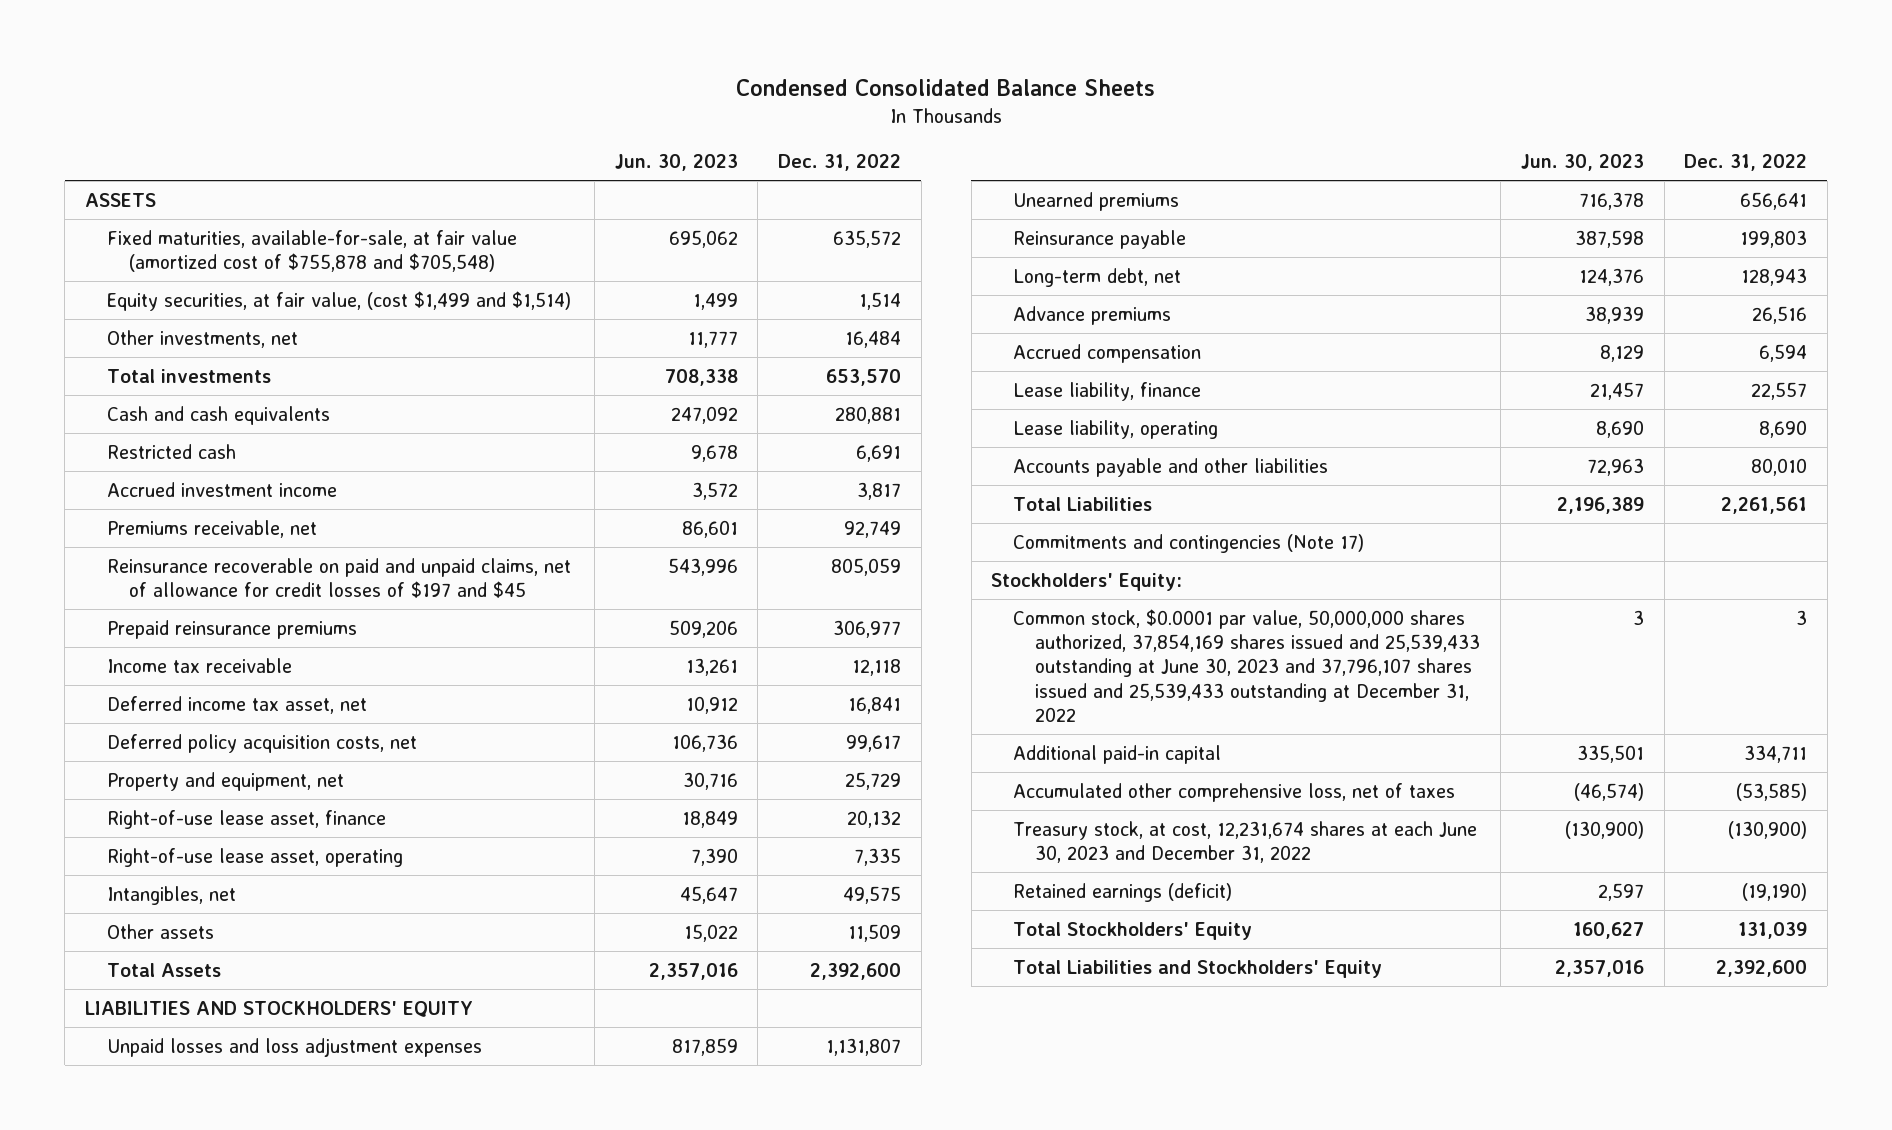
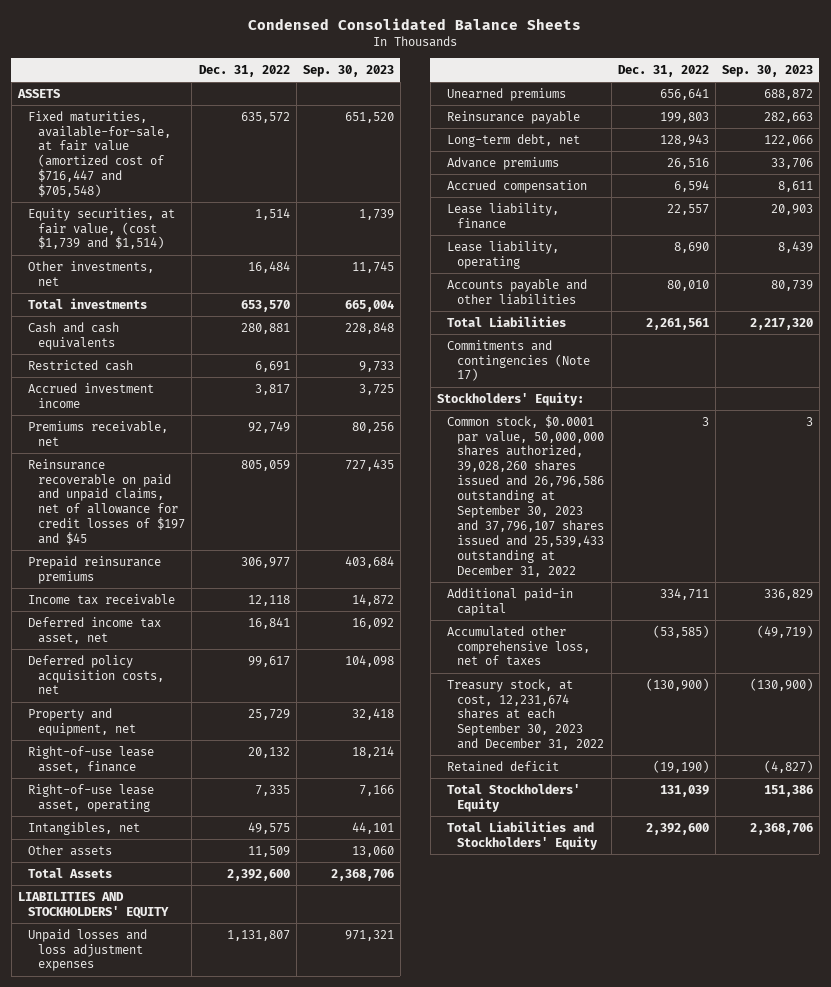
- | Jun. 30, 2023 | Dec. 31, 2022
+ | Dec. 31, 2022 | Sep. 30, 2023
- Fixed maturities, available-for-sale, at fair value (amortized cost of $755,878 and $705,548) | 695,062 | 635,572
- Equity securities, at fair value, (cost $1,499 and $1,514) | 1,499 | 1,514
+ Fixed maturities, available-for-sale, at fair value (amortized cost of $716,447 and $705,548) | 635,572 | 651,520
+ Equity securities, at fair value, (cost $1,739 and $1,514) | 1,514 | 1,739
- Common stock, $0.0001 par value, 50,000,000 shares authorized, 37,854,169 shares issued and 25,539,433 outstanding at June 30, 2023 and 37,796,107 shares issued and 25,539,433 outstanding at December 31, 2022 | 3 | 3
+ Common stock, $0.0001 par value, 50,000,000 shares authorized, 39,028,260 shares issued and 26,796,586 outstanding at September 30, 2023 and 37,796,107 shares issued and 25,539,433 outstanding at December 31, 2022 | 3 | 3
- Treasury stock, at cost, 12,231,674 shares at each June 30, 2023 and December 31, 2022 | (130,900) | (130,900)
- Retained earnings (deficit) | 2,597 | (19,190)
+ Treasury stock, at cost, 12,231,674 shares at each September 30, 2023 and December 31, 2022 | (130,900) | (130,900)
+ Retained deficit | (19,190) | (4,827)

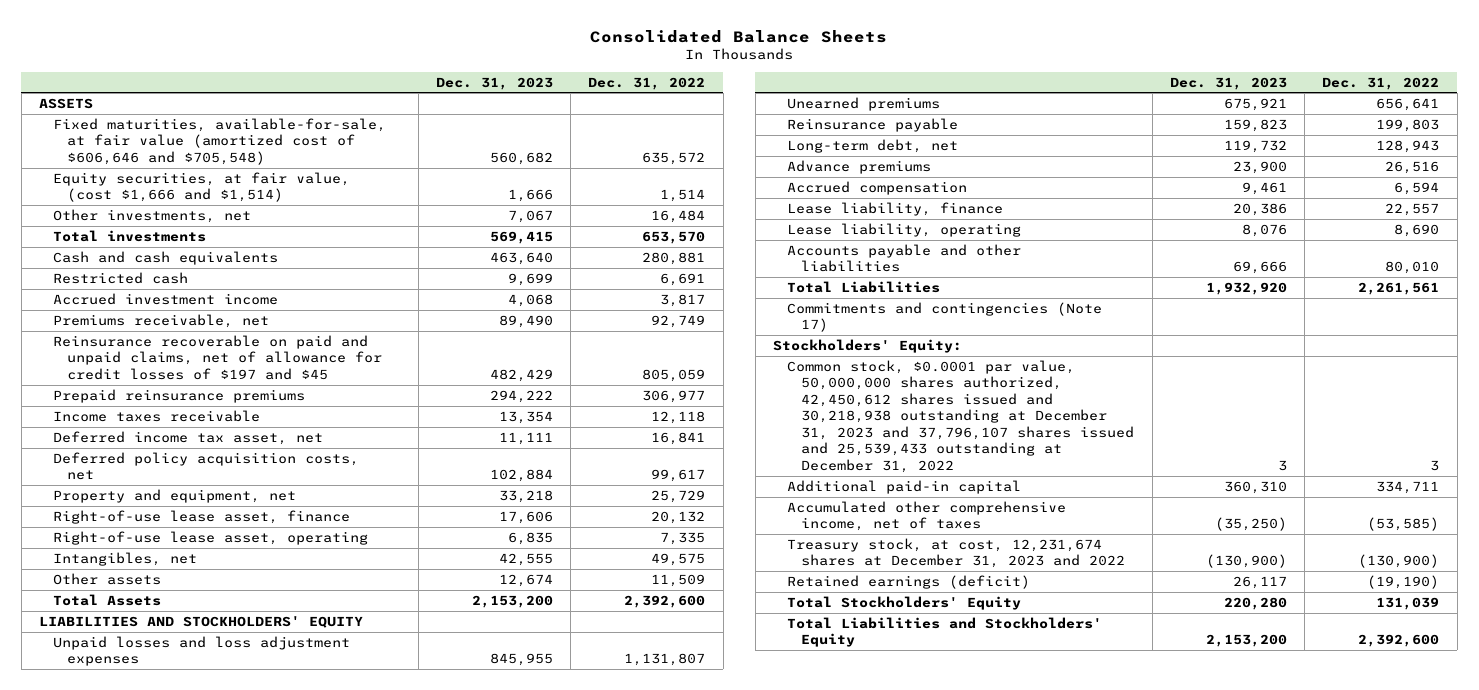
- Condensed Consolidated Balance Sheets
+ Consolidated Balance Sheets
- | Dec. 31, 2022 | Sep. 30, 2023
+ | Dec. 31, 2023 | Dec. 31, 2022
- Fixed maturities, available-for-sale, at fair value (amortized cost of $716,447 and $705,548) | 635,572 | 651,520
- Equity securities, at fair value, (cost $1,739 and $1,514) | 1,514 | 1,739
+ Fixed maturities, available-for-sale, at fair value (amortized cost of $606,646 and $705,548) | 560,682 | 635,572
+ Equity securities, at fair value, (cost $1,666 and $1,514) | 1,666 | 1,514
- Income tax receivable | 12,118 | 14,872
+ Income taxes receivable | 13,354 | 12,118
- Common stock, $0.0001 par value, 50,000,000 shares authorized, 39,028,260 shares issued and 26,796,586 outstanding at September 30, 2023 and 37,796,107 shares issued and 25,539,433 outstanding at December 31, 2022 | 3 | 3
+ Common stock, $0.0001 par value, 50,000,000 shares authorized, 42,450,612 shares issued and 30,218,938 outstanding at December 31, 2023 and 37,796,107 shares issued and 25,539,433 outstanding at December 31, 2022 | 3 | 3
- Accumulated other comprehensive loss, net of taxes | (53,585) | (49,719)
- Treasury stock, at cost, 12,231,674 shares at each September 30, 2023 and December 31, 2022 | (130,900) | (130,900)
- Retained deficit | (19,190) | (4,827)
+ Accumulated other comprehensive income, net of taxes | (35,250) | (53,585)
+ Treasury stock, at cost, 12,231,674 shares at December 31, 2023 and 2022 | (130,900) | (130,900)
+ Retained earnings (deficit) | 26,117 | (19,190)

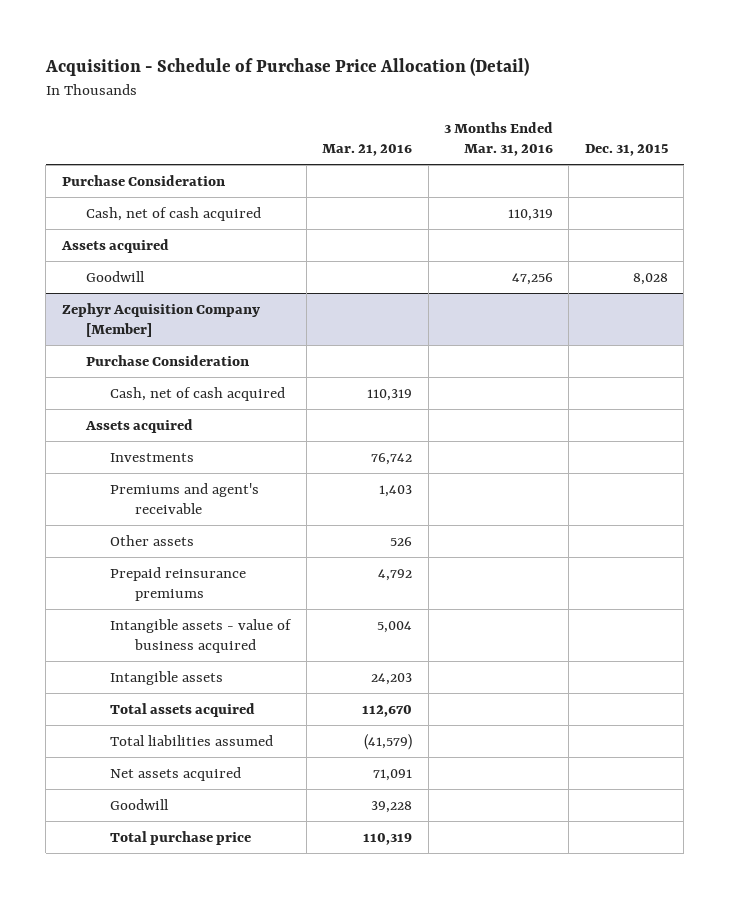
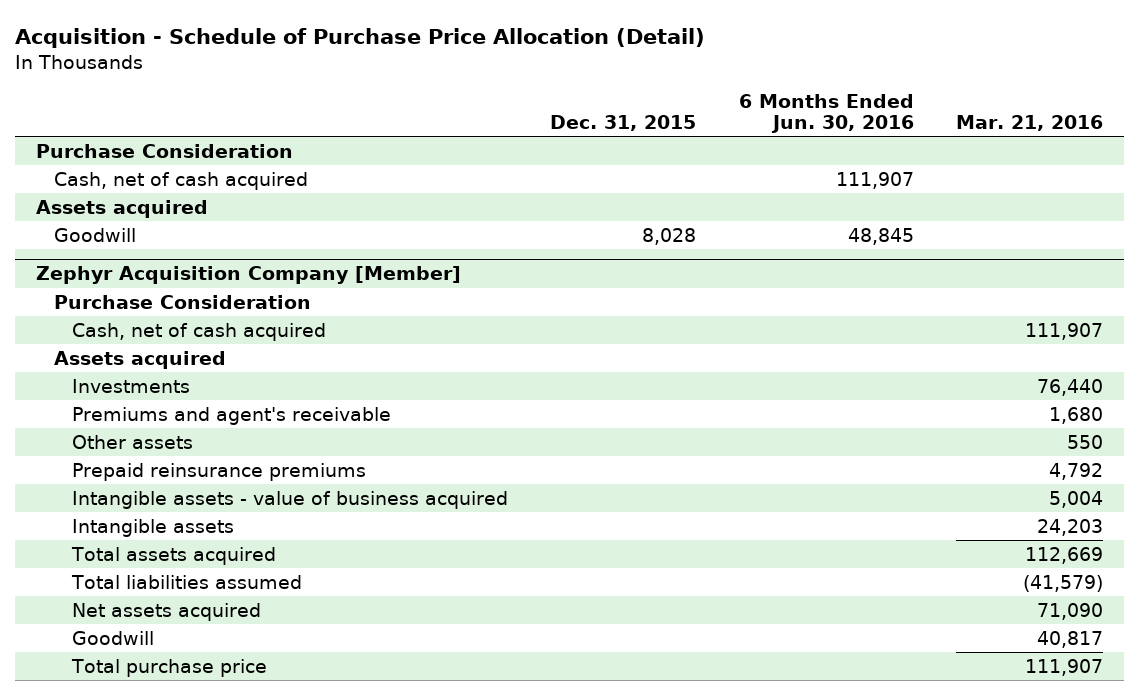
- | Mar. 21, 2016 | 3 Months Ended Mar. 31, 2016 | Dec. 31, 2015
+ | Dec. 31, 2015 | 6 Months Ended Jun. 30, 2016 | Mar. 21, 2016
@ Zephyr Acquisition Company [Member]
- Cash, net of cash acquired | 110,319 | |
+ Cash, net of cash acquired | | | 111,907
- Investments | 76,742 | |
- Premiums and agent's receivable | 1,403 | |
- Other assets | 526 | |
+ Investments | | | 76,440
+ Premiums and agent's receivable | | | 1,680
+ Other assets | | | 550
- Total assets acquired | 112,670 | |
+ Total assets acquired | | | 112,669
- Net assets acquired | 71,091 | |
- Goodwill | 39,228 | |
- Total purchase price | 110,319 | |
+ Net assets acquired | | | 71,090
+ Goodwill | | | 40,817
+ Total purchase price | | | 111,907

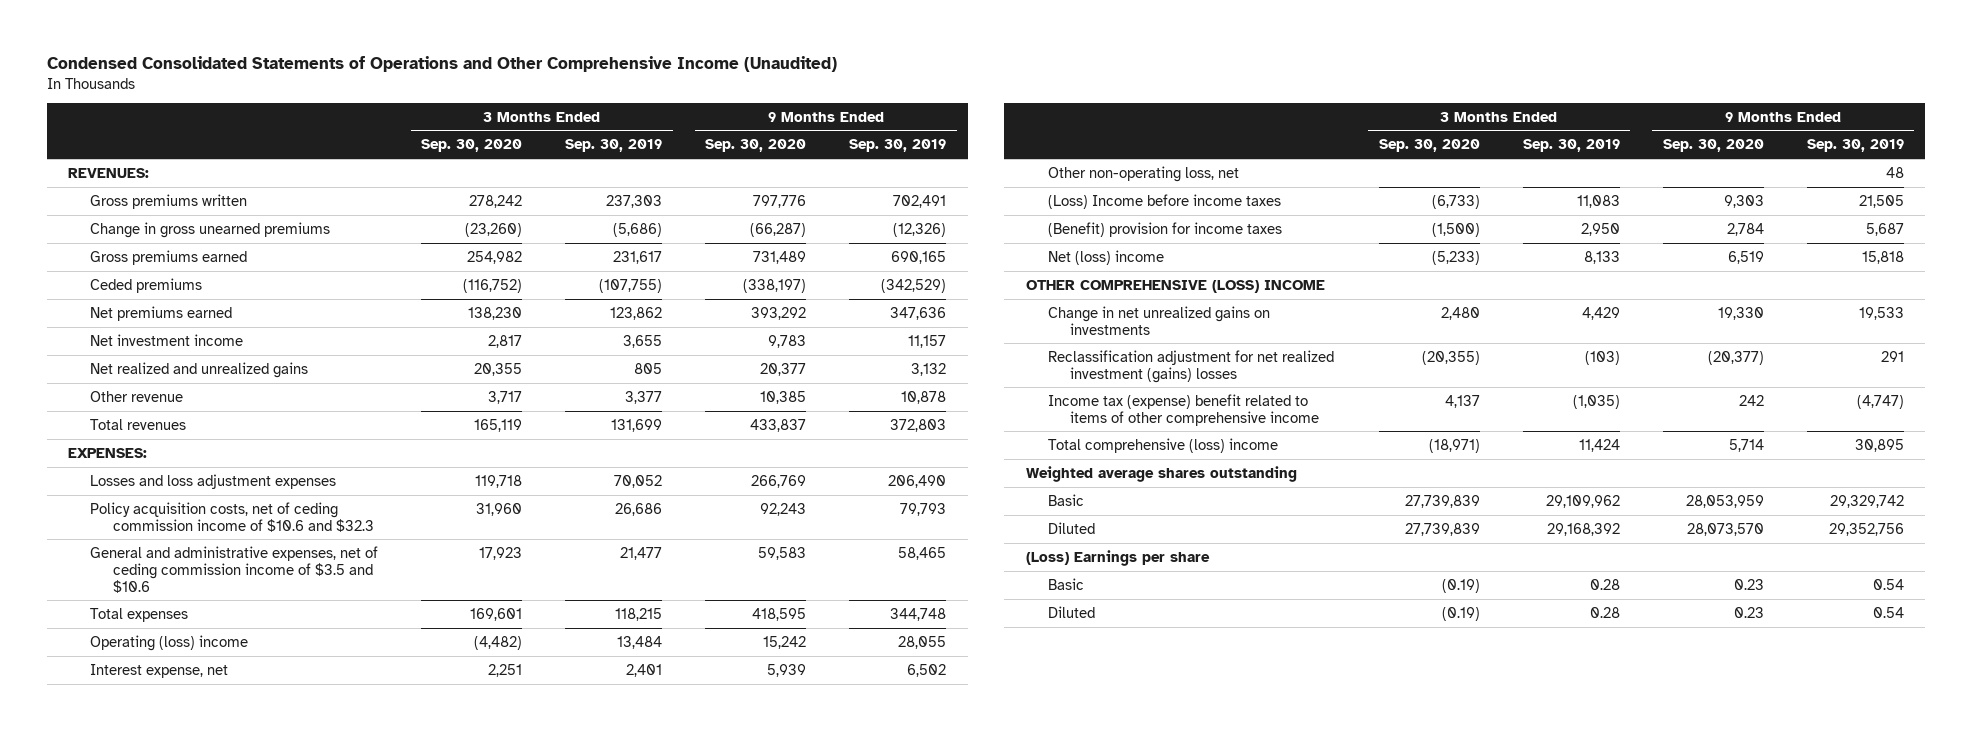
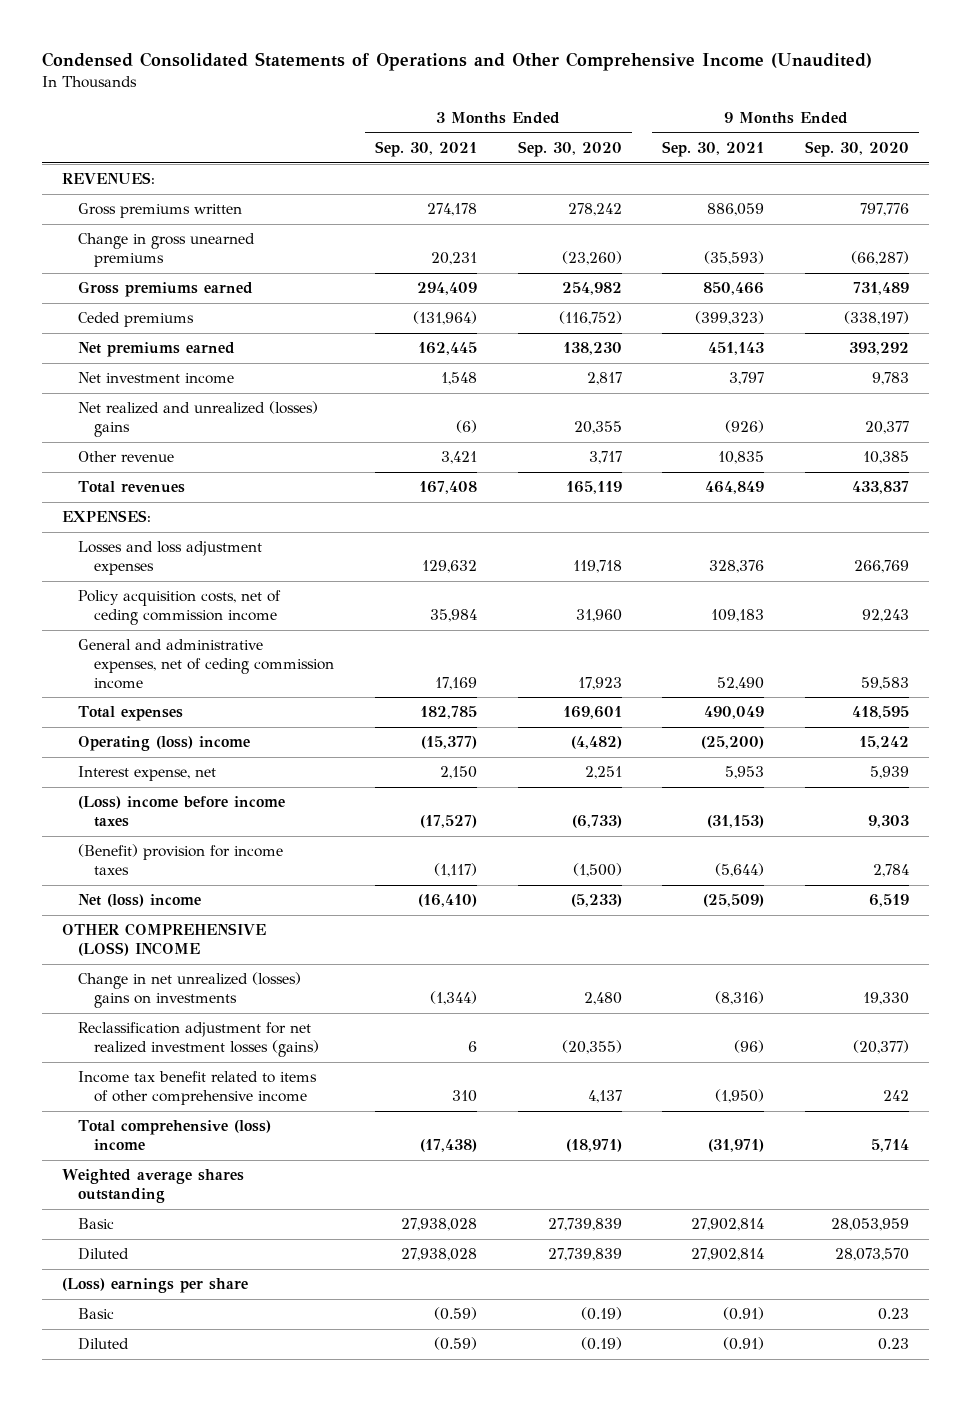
- | 3 Months Ended Sep. 30, 2020 | 3 Months Ended Sep. 30, 2019 | 9 Months Ended Sep. 30, 2020 | 9 Months Ended Sep. 30, 2019
+ | 3 Months Ended Sep. 30, 2021 | 3 Months Ended Sep. 30, 2020 | 9 Months Ended Sep. 30, 2021 | 9 Months Ended Sep. 30, 2020
- Net realized and unrealized gains | 20,355 | 805 | 20,377 | 3,132
+ Net realized and unrealized (losses) gains | (6) | 20,355 | (926) | 20,377
- Policy acquisition costs, net of ceding commission income of $10.6 and $32.3 | 31,960 | 26,686 | 92,243 | 79,793
- General and administrative expenses, net of ceding commission income of $3.5 and $10.6 | 17,923 | 21,477 | 59,583 | 58,465
+ Policy acquisition costs, net of ceding commission income | 35,984 | 31,960 | 109,183 | 92,243
+ General and administrative expenses, net of ceding commission income | 17,169 | 17,923 | 52,490 | 59,583
- Other non-operating loss, net | | | | 48
- (Loss) Income before income taxes | (6,733) | 11,083 | 9,303 | 21,505
+ (Loss) income before income taxes | (17,527) | (6,733) | (31,153) | 9,303
- Change in net unrealized gains on investments | 2,480 | 4,429 | 19,330 | 19,533
- Reclassification adjustment for net realized investment (gains) losses | (20,355) | (103) | (20,377) | 291
- Income tax (expense) benefit related to items of other comprehensive income | 4,137 | (1,035) | 242 | (4,747)
+ Change in net unrealized (losses) gains on investments | (1,344) | 2,480 | (8,316) | 19,330
+ Reclassification adjustment for net realized investment losses (gains) | 6 | (20,355) | (96) | (20,377)
+ Income tax benefit related to items of other comprehensive income | 310 | 4,137 | (1,950) | 242
- (Loss) Earnings per share
+ (Loss) earnings per share

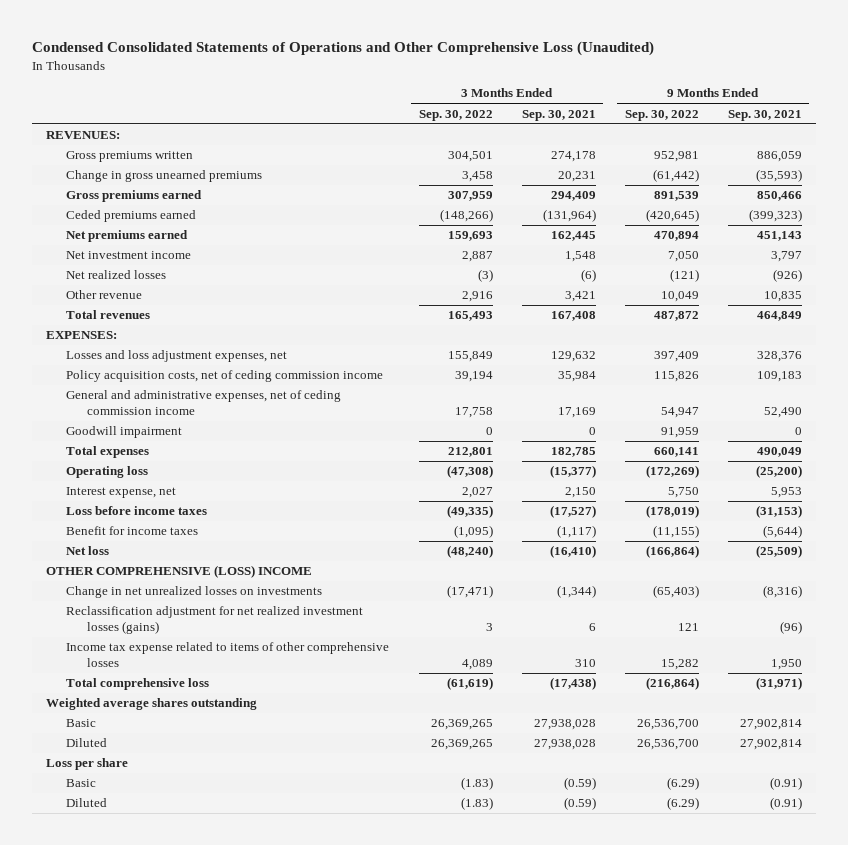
- Condensed Consolidated Statements of Operations and Other Comprehensive Income (Unaudited)
+ Condensed Consolidated Statements of Operations and Other Comprehensive Loss (Unaudited)
- | 3 Months Ended Sep. 30, 2021 | 3 Months Ended Sep. 30, 2020 | 9 Months Ended Sep. 30, 2021 | 9 Months Ended Sep. 30, 2020
+ | 3 Months Ended Sep. 30, 2022 | 3 Months Ended Sep. 30, 2021 | 9 Months Ended Sep. 30, 2022 | 9 Months Ended Sep. 30, 2021
- Ceded premiums | (131,964) | (116,752) | (399,323) | (338,197)
+ Ceded premiums earned | (148,266) | (131,964) | (420,645) | (399,323)
- Net realized and unrealized (losses) gains | (6) | 20,355 | (926) | 20,377
+ Net realized losses | (3) | (6) | (121) | (926)
- Losses and loss adjustment expenses | 129,632 | 119,718 | 328,376 | 266,769
+ Losses and loss adjustment expenses, net | 155,849 | 129,632 | 397,409 | 328,376
+ Goodwill impairment | 0 | 0 | 91,959 | 0
- Operating (loss) income | (15,377) | (4,482) | (25,200) | 15,242
+ Operating loss | (47,308) | (15,377) | (172,269) | (25,200)
- (Loss) income before income taxes | (17,527) | (6,733) | (31,153) | 9,303
- (Benefit) provision for income taxes | (1,117) | (1,500) | (5,644) | 2,784
- Net (loss) income | (16,410) | (5,233) | (25,509) | 6,519
+ Loss before income taxes | (49,335) | (17,527) | (178,019) | (31,153)
+ Benefit for income taxes | (1,095) | (1,117) | (11,155) | (5,644)
+ Net loss | (48,240) | (16,410) | (166,864) | (25,509)
- Change in net unrealized (losses) gains on investments | (1,344) | 2,480 | (8,316) | 19,330
+ Change in net unrealized losses on investments | (17,471) | (1,344) | (65,403) | (8,316)
- Income tax benefit related to items of other comprehensive income | 310 | 4,137 | (1,950) | 242
- Total comprehensive (loss) income | (17,438) | (18,971) | (31,971) | 5,714
+ Income tax expense related to items of other comprehensive losses | 4,089 | 310 | 15,282 | 1,950
+ Total comprehensive loss | (61,619) | (17,438) | (216,864) | (31,971)
- (Loss) earnings per share
+ Loss per share

